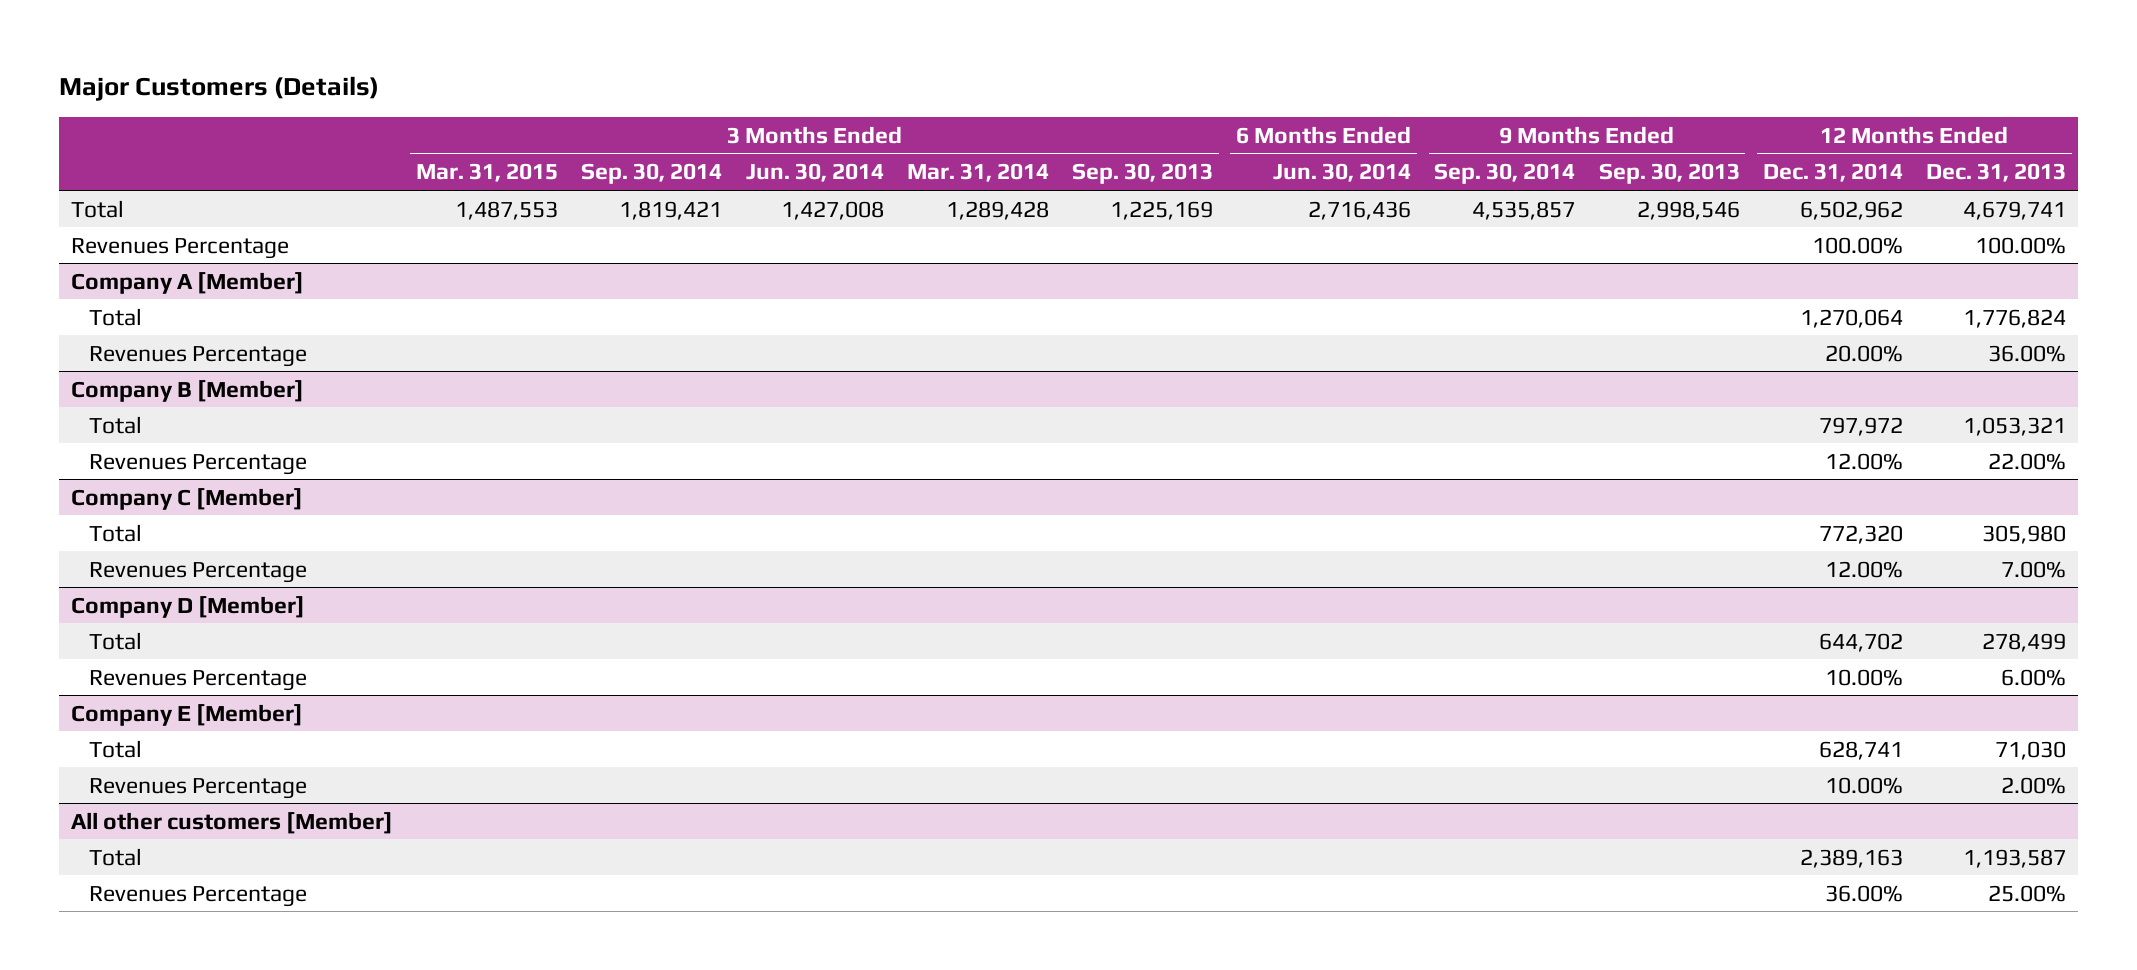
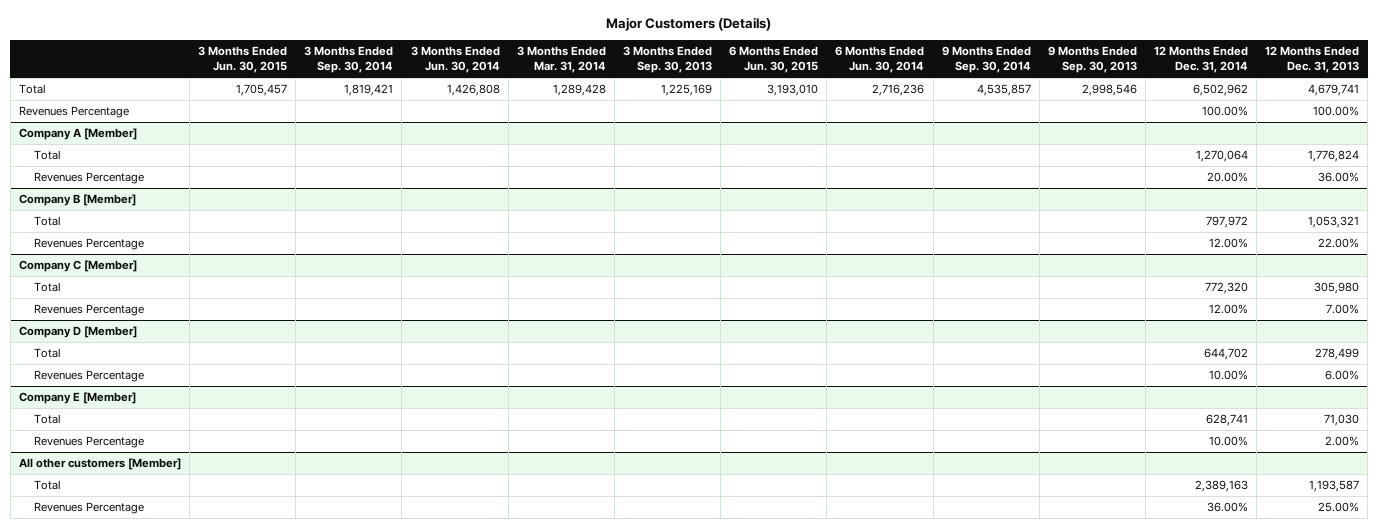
- | 3 Months Ended Mar. 31, 2015 | 3 Months Ended Sep. 30, 2014 | 3 Months Ended Jun. 30, 2014 | 3 Months Ended Mar. 31, 2014 | 3 Months Ended Sep. 30, 2013 | 6 Months Ended Jun. 30, 2014 | 9 Months Ended Sep. 30, 2014 | 9 Months Ended Sep. 30, 2013 | 12 Months Ended Dec. 31, 2014 | 12 Months Ended Dec. 31, 2013
+ | 3 Months Ended Jun. 30, 2015 | 3 Months Ended Sep. 30, 2014 | 3 Months Ended Jun. 30, 2014 | 3 Months Ended Mar. 31, 2014 | 3 Months Ended Sep. 30, 2013 | 6 Months Ended Jun. 30, 2015 | 6 Months Ended Jun. 30, 2014 | 9 Months Ended Sep. 30, 2014 | 9 Months Ended Sep. 30, 2013 | 12 Months Ended Dec. 31, 2014 | 12 Months Ended Dec. 31, 2013
- Total | 1,487,553 | 1,819,421 | 1,427,008 | 1,289,428 | 1,225,169 | 2,716,436 | 4,535,857 | 2,998,546 | 6,502,962 | 4,679,741
+ Total | 1,705,457 | 1,819,421 | 1,426,808 | 1,289,428 | 1,225,169 | 3,193,010 | 2,716,236 | 4,535,857 | 2,998,546 | 6,502,962 | 4,679,741

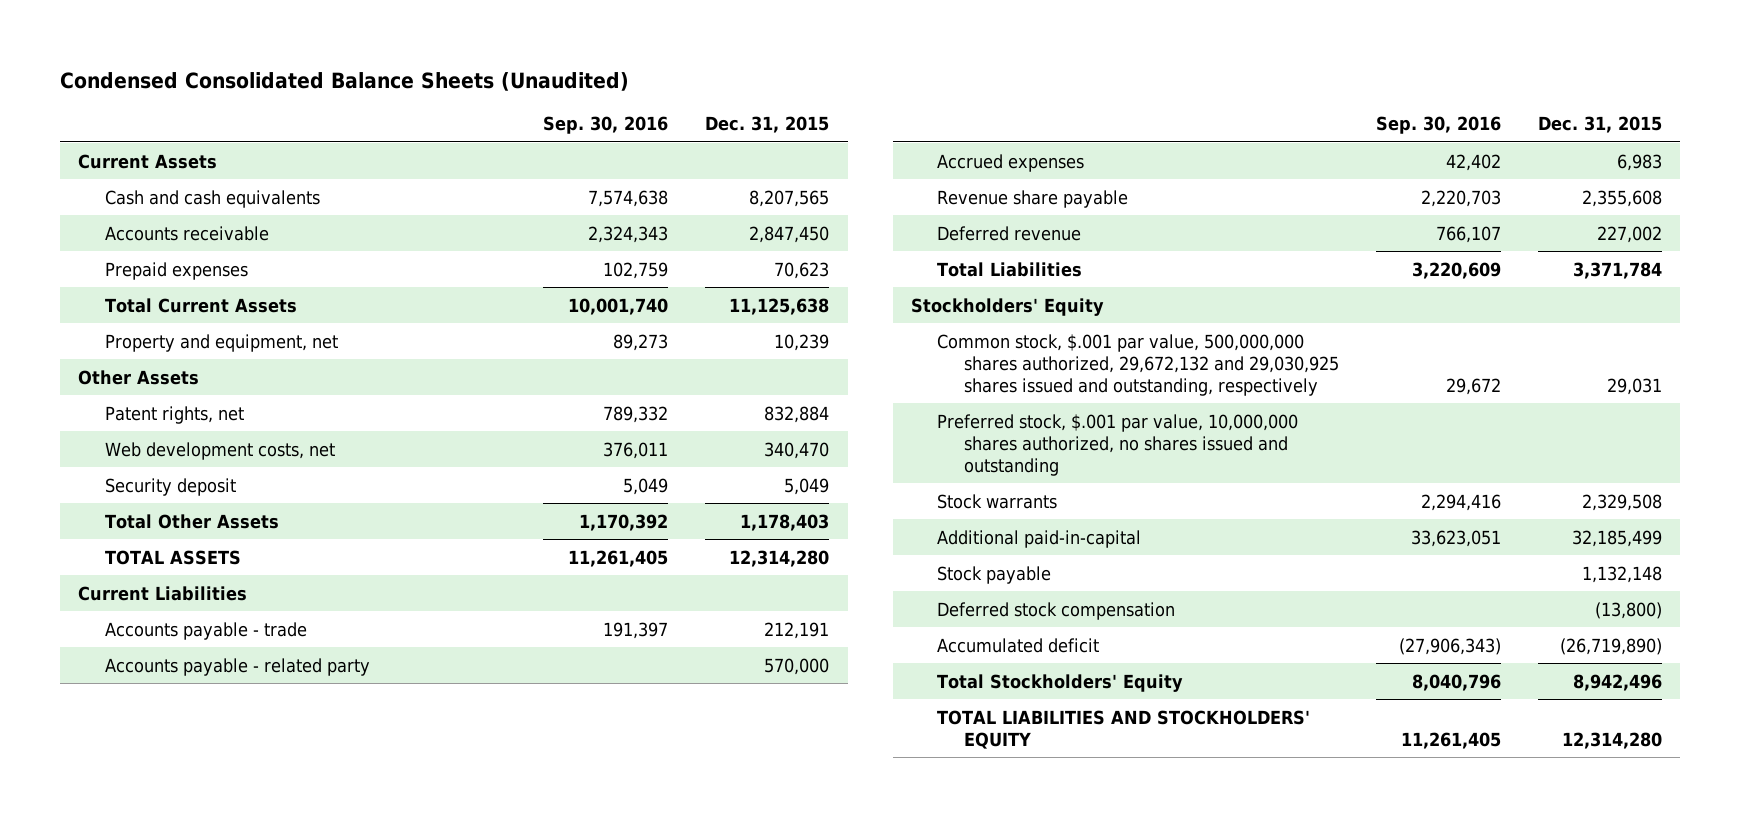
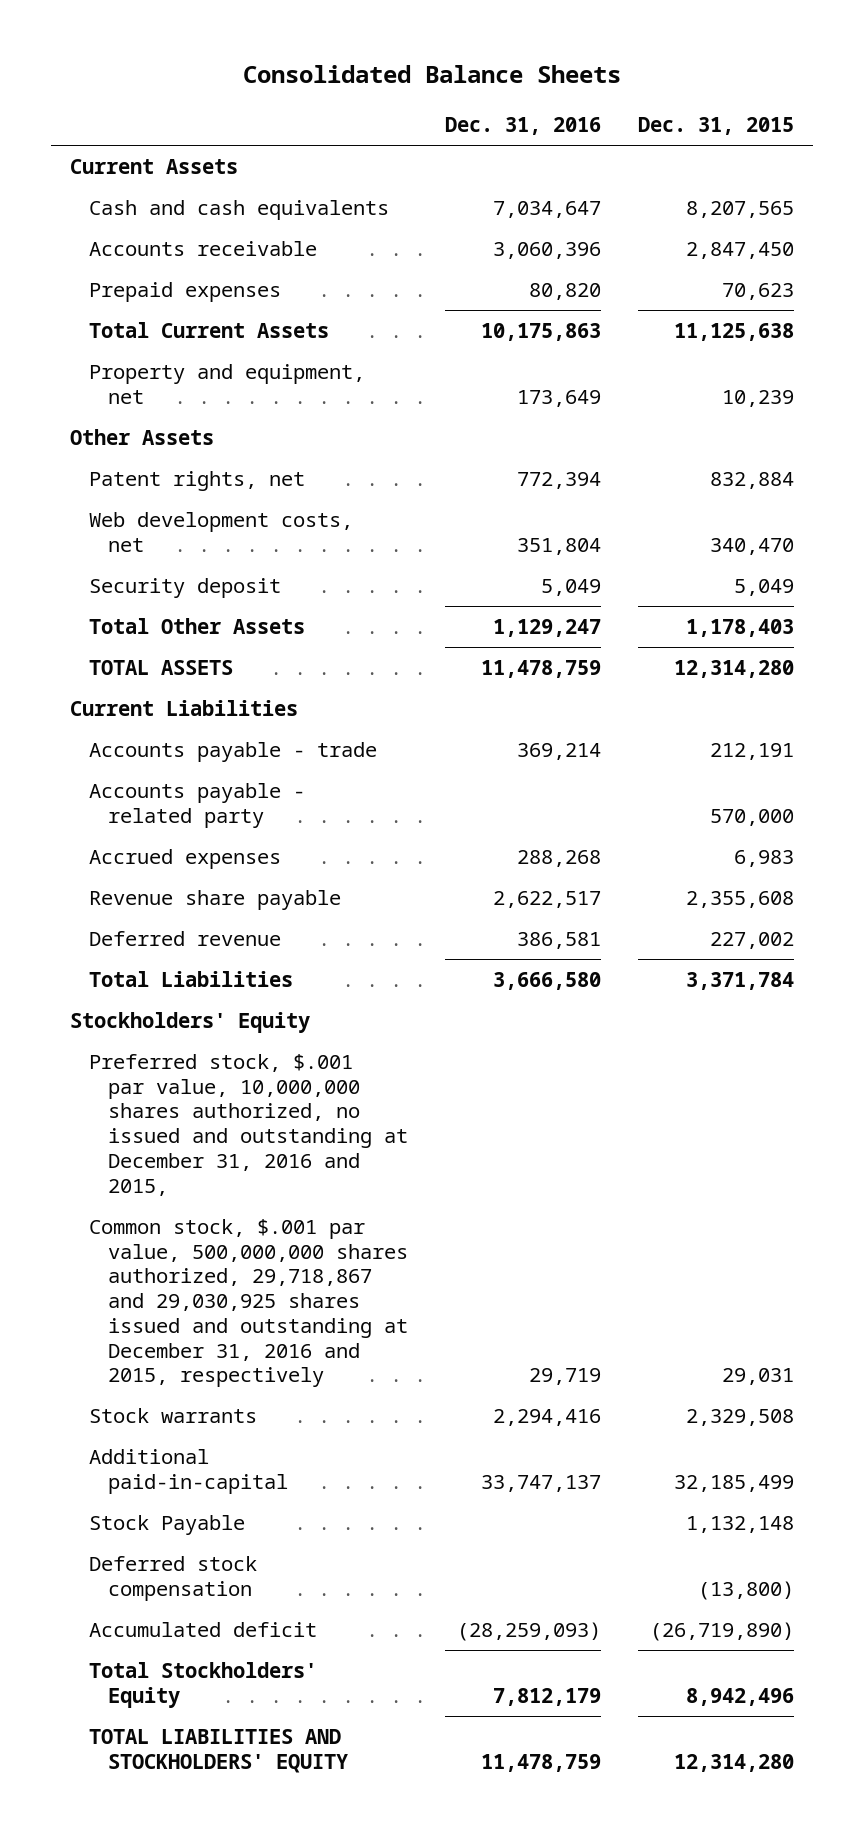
- Condensed Consolidated Balance Sheets (Unaudited)
+ Consolidated Balance Sheets
- | Sep. 30, 2016 | Dec. 31, 2015
+ | Dec. 31, 2016 | Dec. 31, 2015
- Common stock, $.001 par value, 500,000,000 shares authorized, 29,672,132 and 29,030,925 shares issued and outstanding, respectively | 29,672 | 29,031
- Preferred stock, $.001 par value, 10,000,000 shares authorized, no shares issued and outstanding
+ Preferred stock, $.001 par value, 10,000,000 shares authorized, no issued and outstanding at December 31, 2016 and 2015,
+ Common stock, $.001 par value, 500,000,000 shares authorized, 29,718,867 and 29,030,925 shares issued and outstanding at December 31, 2016 and 2015, respectively | 29,719 | 29,031
- Stock payable | | 1,132,148
+ Stock Payable | | 1,132,148

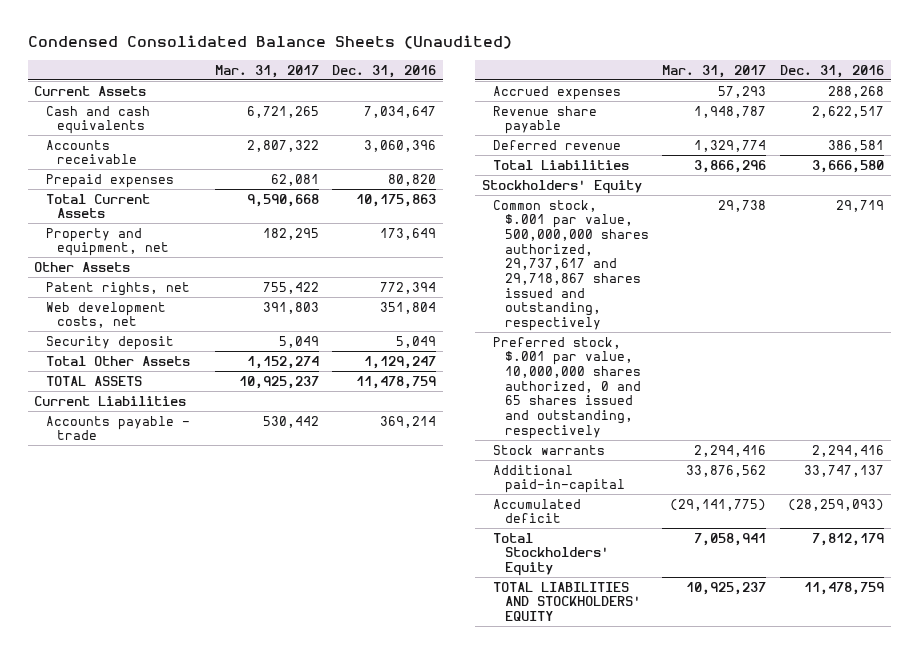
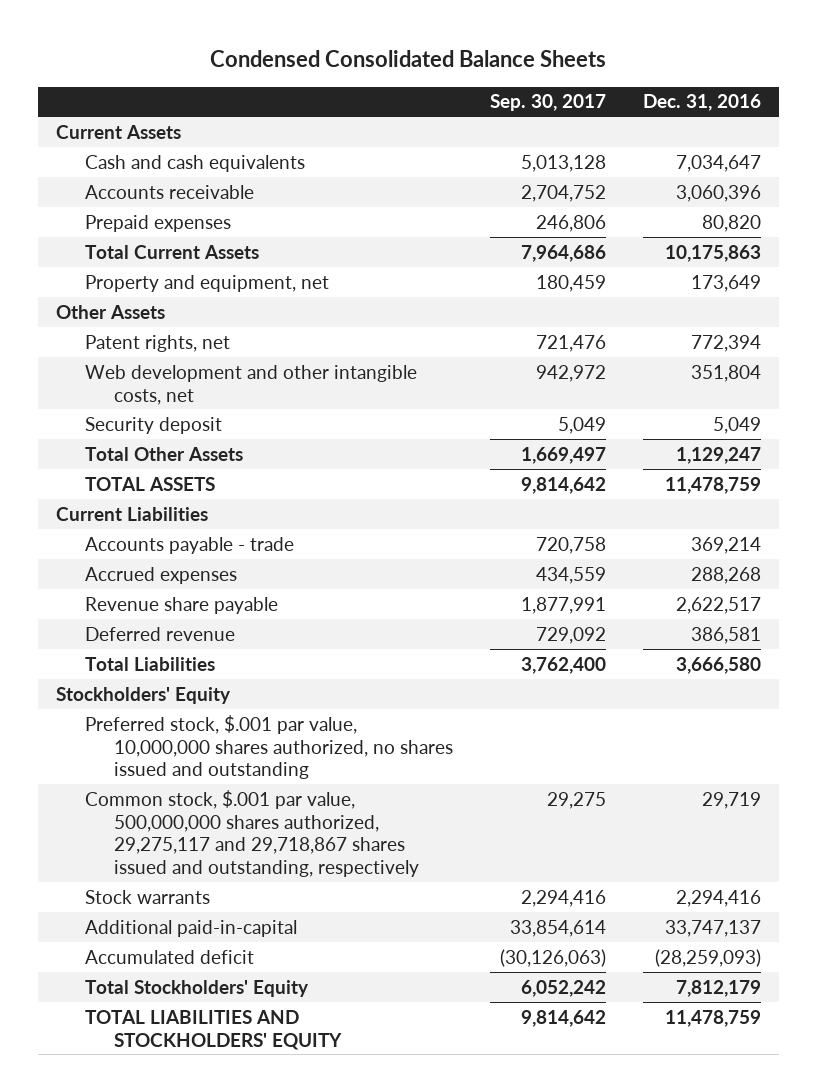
- Condensed Consolidated Balance Sheets (Unaudited)
+ Condensed Consolidated Balance Sheets
- | Mar. 31, 2017 | Dec. 31, 2016
+ | Sep. 30, 2017 | Dec. 31, 2016
- Web development costs, net | 391,803 | 351,804
+ Web development and other intangible costs, net | 942,972 | 351,804
- Common stock, $.001 par value, 500,000,000 shares authorized, 29,737,617 and 29,718,867 shares issued and outstanding, respectively | 29,738 | 29,719
- Preferred stock, $.001 par value, 10,000,000 shares authorized, 0 and 65 shares issued and outstanding, respectively
+ Preferred stock, $.001 par value, 10,000,000 shares authorized, no shares issued and outstanding
+ Common stock, $.001 par value, 500,000,000 shares authorized, 29,275,117 and 29,718,867 shares issued and outstanding, respectively | 29,275 | 29,719

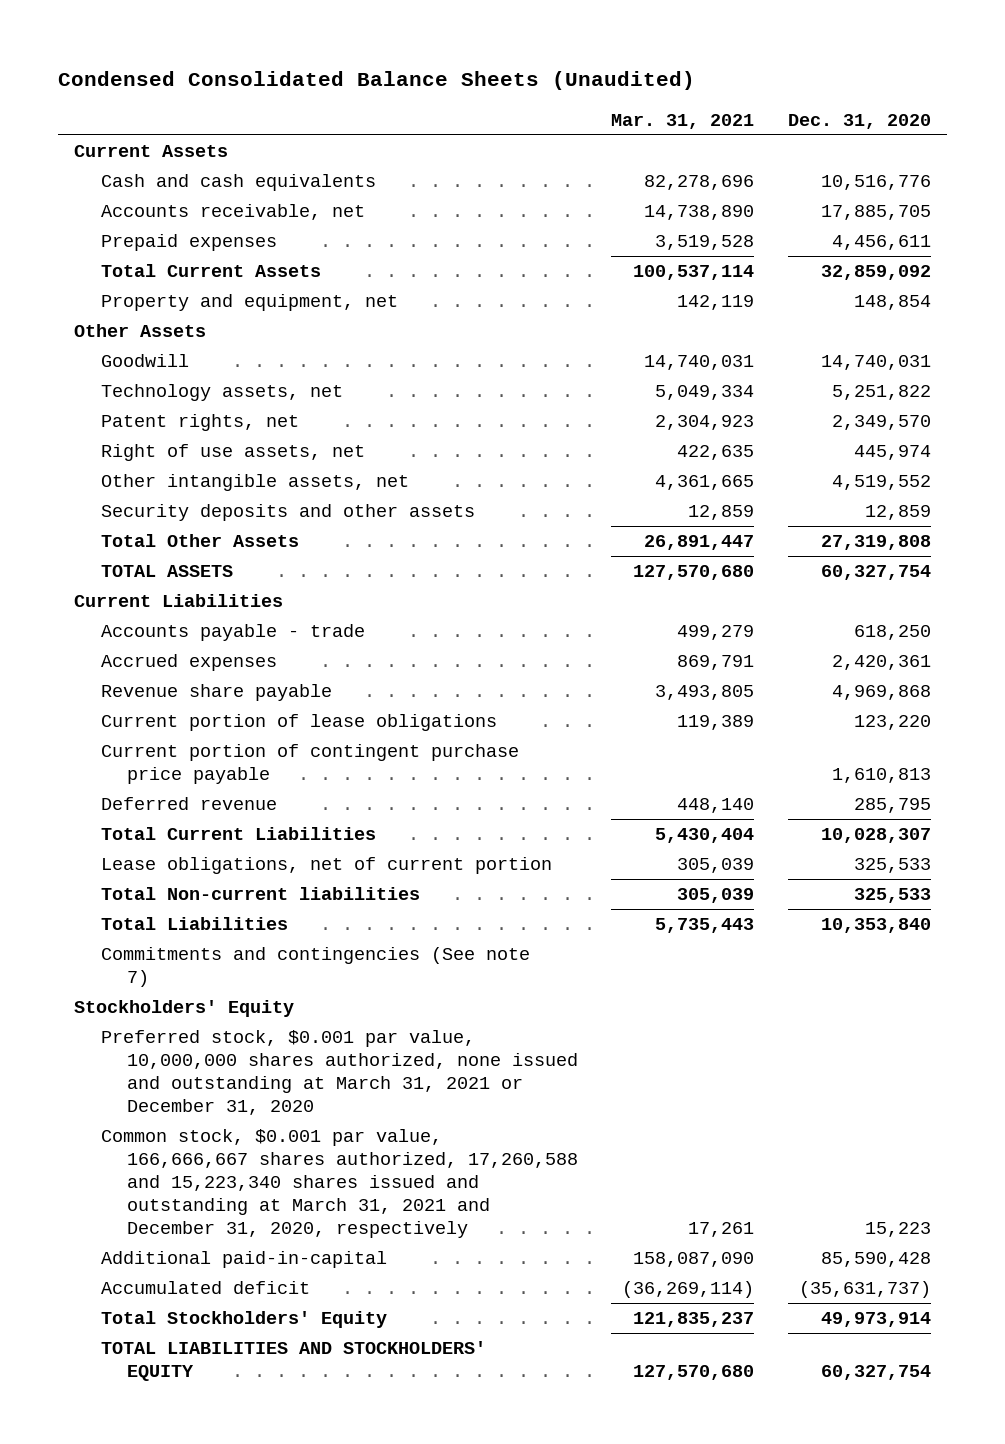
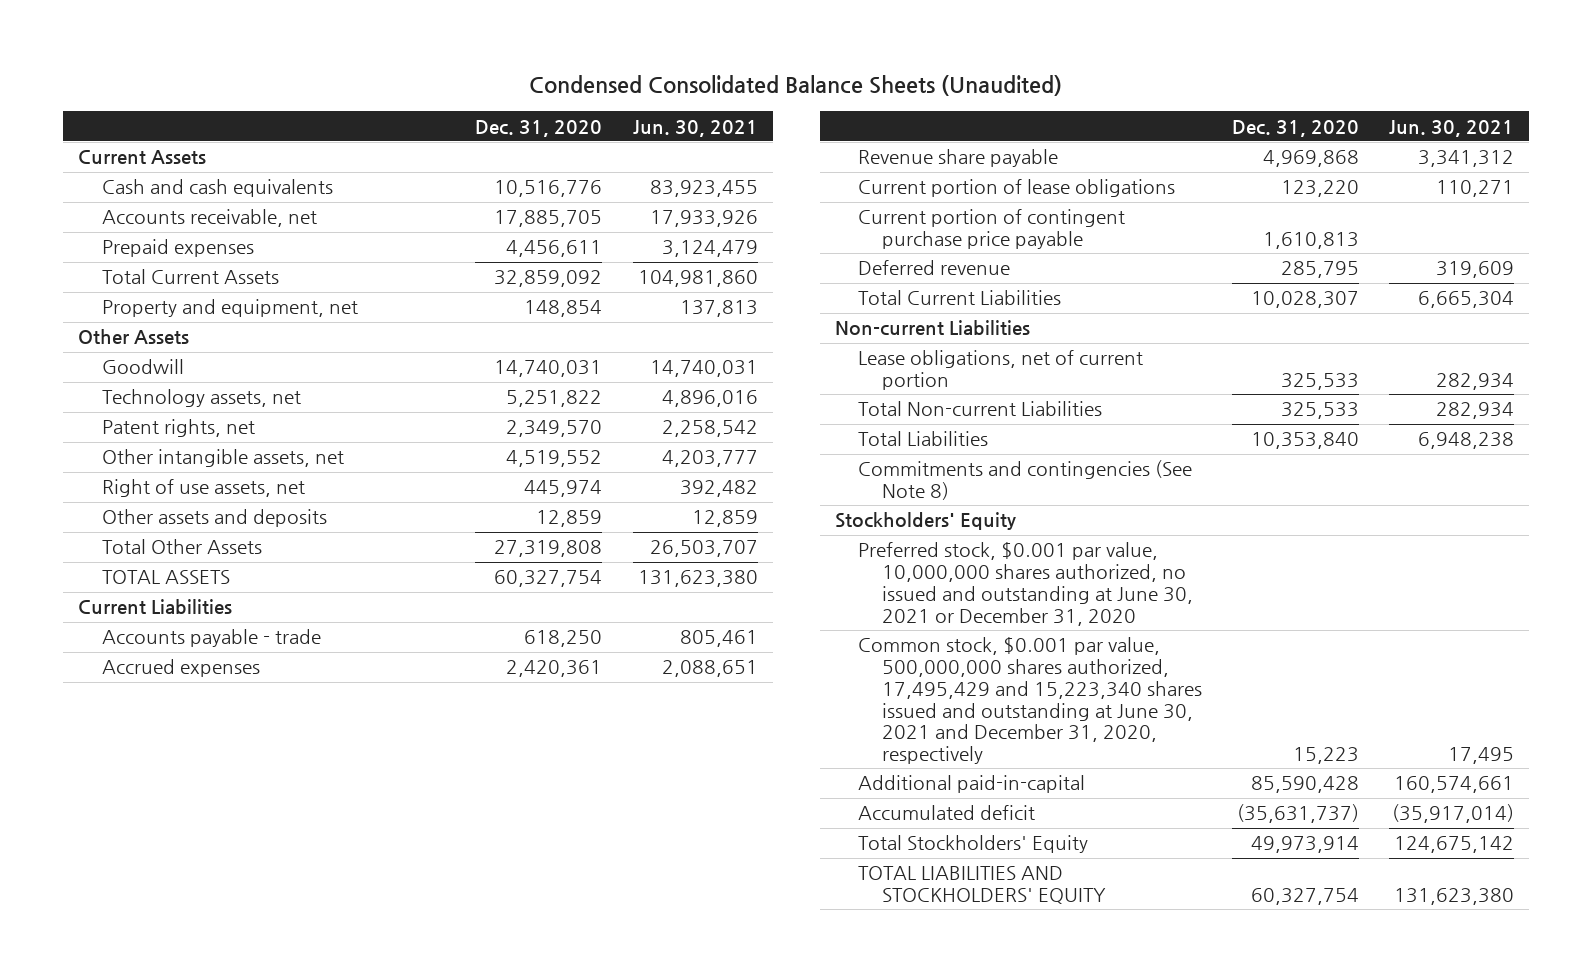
- | Mar. 31, 2021 | Dec. 31, 2020
+ | Dec. 31, 2020 | Jun. 30, 2021
- Security deposits and other assets | 12,859 | 12,859
moved down: Right of use assets, net | 445,974 | 392,482
+ Other assets and deposits | 12,859 | 12,859
+ Non-current Liabilities
- Total Non-current liabilities | 305,039 | 325,533
+ Total Non-current Liabilities | 325,533 | 282,934
- Commitments and contingencies (See note 7)
+ Commitments and contingencies (See Note 8)
- Preferred stock, $0.001 par value, 10,000,000 shares authorized, none issued and outstanding at March 31, 2021 or December 31, 2020
- Common stock, $0.001 par value, 166,666,667 shares authorized, 17,260,588 and 15,223,340 shares issued and outstanding at March 31, 2021 and December 31, 2020, respectively | 17,261 | 15,223
+ Preferred stock, $0.001 par value, 10,000,000 shares authorized, no issued and outstanding at June 30, 2021 or December 31, 2020
+ Common stock, $0.001 par value, 500,000,000 shares authorized, 17,495,429 and 15,223,340 shares issued and outstanding at June 30, 2021 and December 31, 2020, respectively | 15,223 | 17,495

